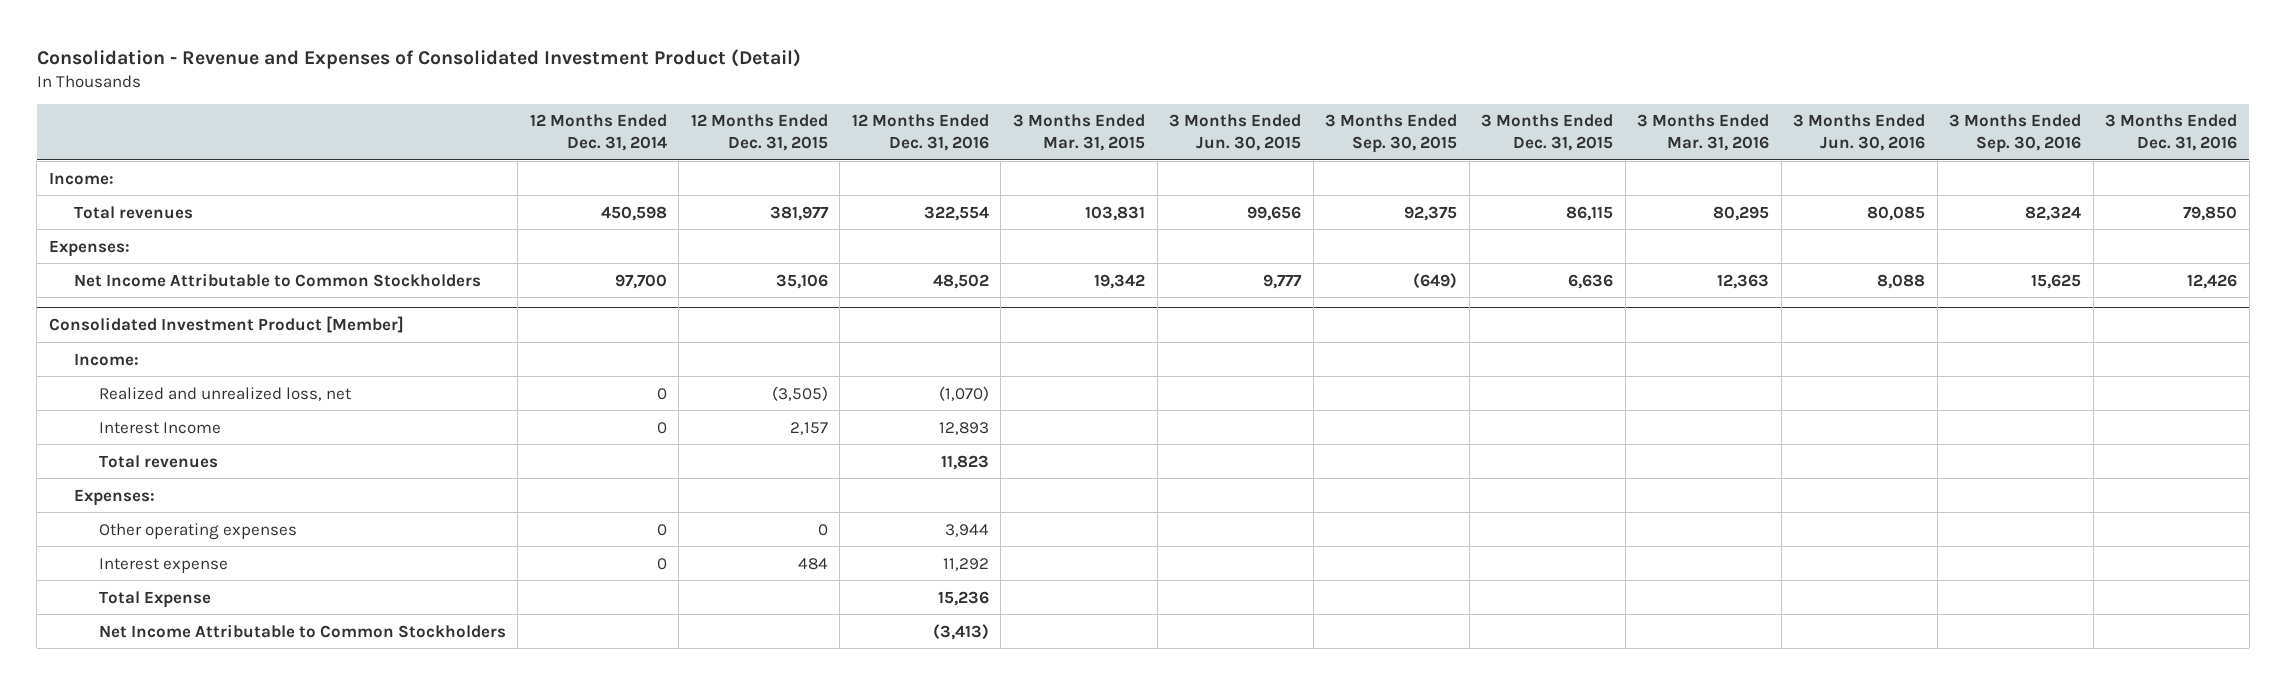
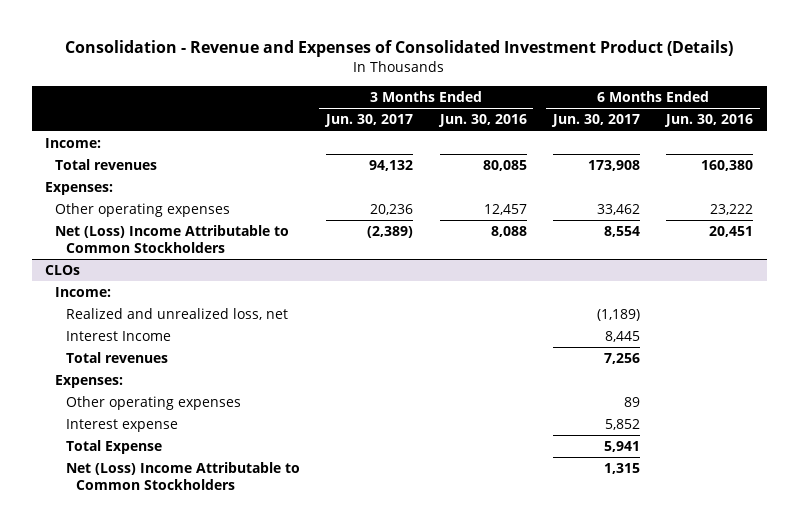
- Consolidation - Revenue and Expenses of Consolidated Investment Product (Detail)
+ Consolidation - Revenue and Expenses of Consolidated Investment Product (Details)
- | 12 Months Ended Dec. 31, 2014 | 12 Months Ended Dec. 31, 2015 | 12 Months Ended Dec. 31, 2016 | 3 Months Ended Mar. 31, 2015 | 3 Months Ended Jun. 30, 2015 | 3 Months Ended Sep. 30, 2015 | 3 Months Ended Dec. 31, 2015 | 3 Months Ended Mar. 31, 2016 | 3 Months Ended Jun. 30, 2016 | 3 Months Ended Sep. 30, 2016 | 3 Months Ended Dec. 31, 2016
+ | 3 Months Ended Jun. 30, 2017 | 3 Months Ended Jun. 30, 2016 | 6 Months Ended Jun. 30, 2017 | 6 Months Ended Jun. 30, 2016
- Net Income Attributable to Common Stockholders | 97,700 | 35,106 | 48,502 | 19,342 | 9,777 | (649) | 6,636 | 12,363 | 8,088 | 15,625 | 12,426
- Consolidated Investment Product [Member]
- Income:
- Realized and unrealized loss, net | 0 | (3,505) | (1,070) | | | | | | | |
- Interest Income | 0 | 2,157 | 12,893 | | | | | | | |
- Total revenues | | | 11,823 | | | | | | | |
- Expenses:
- Other operating expenses | 0 | 0 | 3,944 | | | | | | | |
- Interest expense | 0 | 484 | 11,292 | | | | | | | |
- Total Expense | | | 15,236 | | | | | | | |
- Net Income Attributable to Common Stockholders | | | (3,413) | | | | | | | |
+ Other operating expenses | 20,236 | 12,457 | 33,462 | 23,222
+ Net (Loss) Income Attributable to Common Stockholders | (2,389) | 8,088 | 8,554 | 20,451
+ CLOs
+ Income:
+ Realized and unrealized loss, net | | | (1,189) |
+ Interest Income | | | 8,445 |
+ Total revenues | | | 7,256 |
+ Expenses:
+ Other operating expenses | | | 89 |
+ Interest expense | | | 5,852 |
+ Total Expense | | | 5,941 |
+ Net (Loss) Income Attributable to Common Stockholders | | | 1,315 |

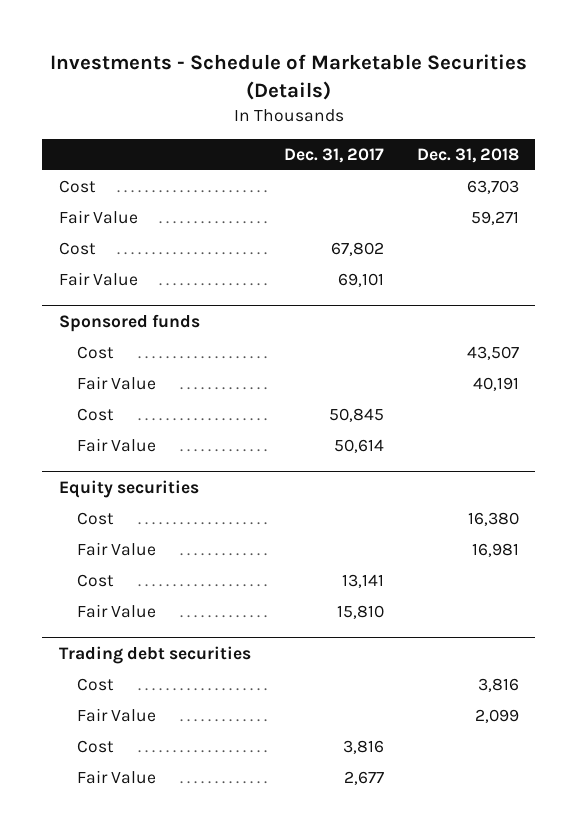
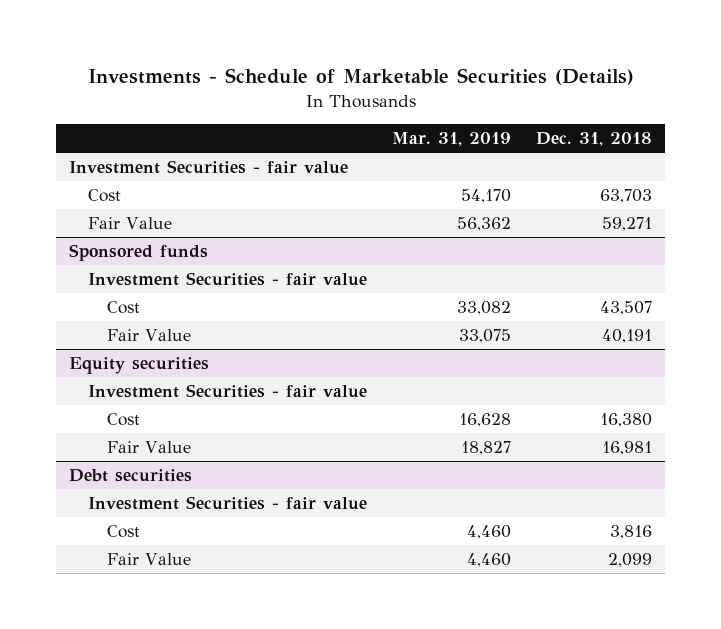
- | Dec. 31, 2017 | Dec. 31, 2018
+ | Mar. 31, 2019 | Dec. 31, 2018
+ Investment Securities - fair value
- Cost | 67,802 |
- Fair Value | 69,101 |
@ Sponsored funds
+ Investment Securities - fair value
- Cost | 50,845 |
- Fair Value | 50,614 |
@ Equity securities
+ Investment Securities - fair value
- Cost | 13,141 |
- Fair Value | 15,810 |
- Trading debt securities
+ Debt securities
+ Investment Securities - fair value
- Cost | 3,816 |
- Fair Value | 2,677 |

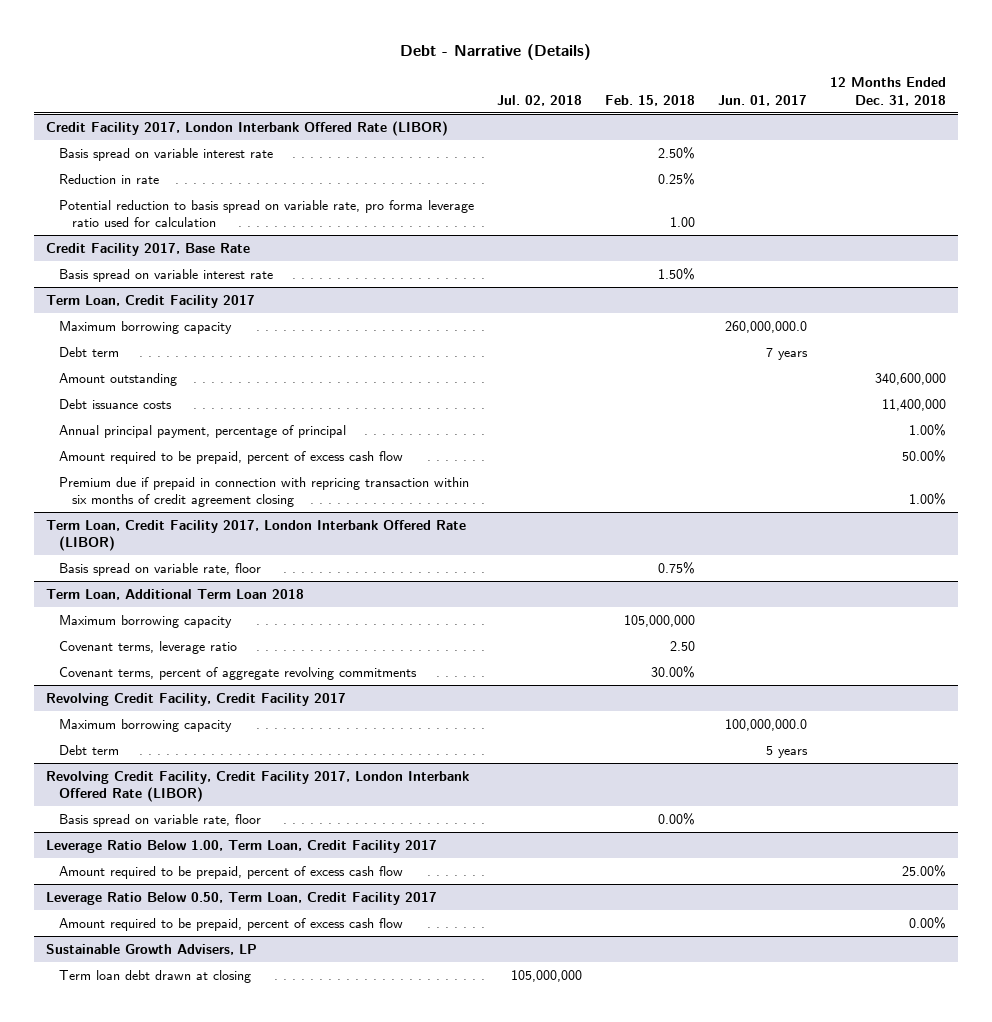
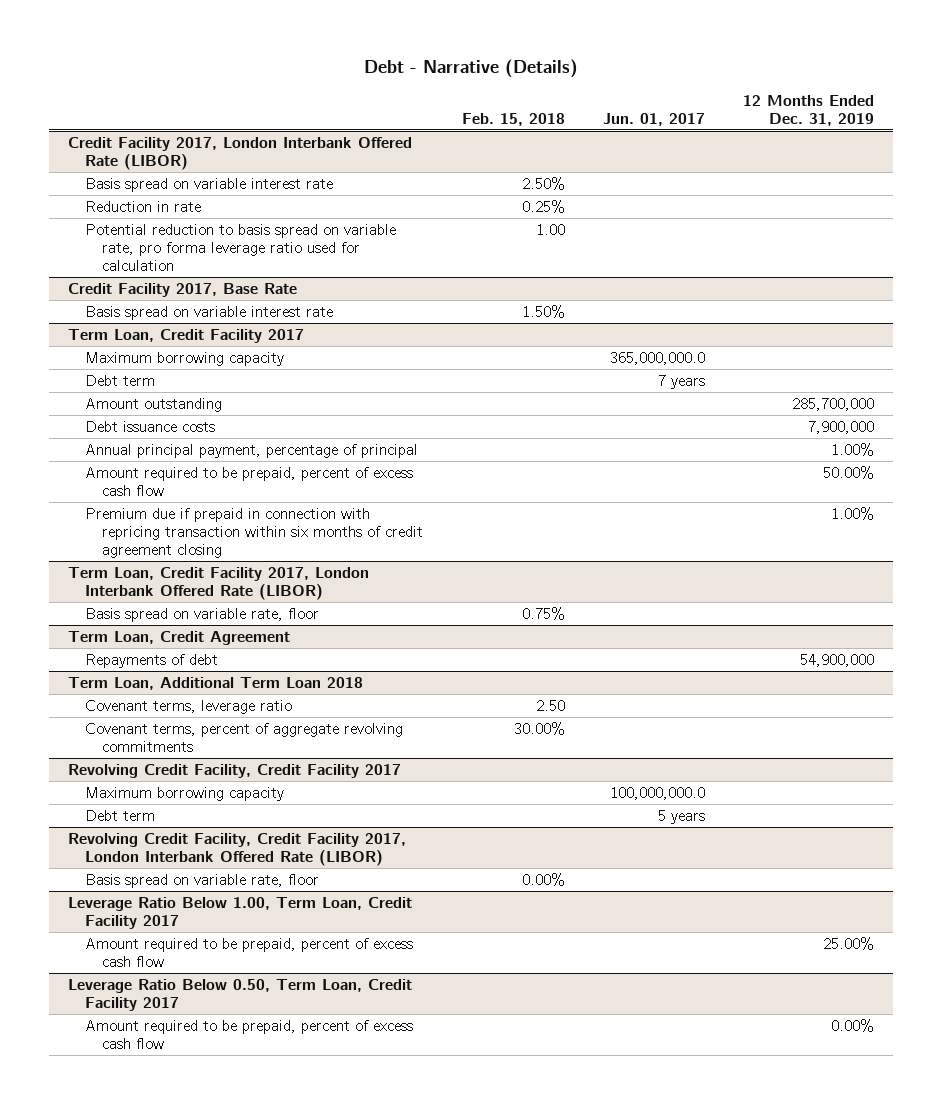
- | Jul. 02, 2018 | Feb. 15, 2018 | Jun. 01, 2017 | 12 Months Ended Dec. 31, 2018
+ | Feb. 15, 2018 | Jun. 01, 2017 | 12 Months Ended Dec. 31, 2019
@ Term Loan, Credit Facility 2017
- Maximum borrowing capacity | | | 260,000,000.0 |
+ Maximum borrowing capacity | | 365,000,000.0 |
+ Term Loan, Credit Agreement
+ Repayments of debt | | | 54,900,000
@ Term Loan, Additional Term Loan 2018
- Maximum borrowing capacity | | 105,000,000 | |
- Sustainable Growth Advisers, LP
- Term loan debt drawn at closing | 105,000,000 | | |

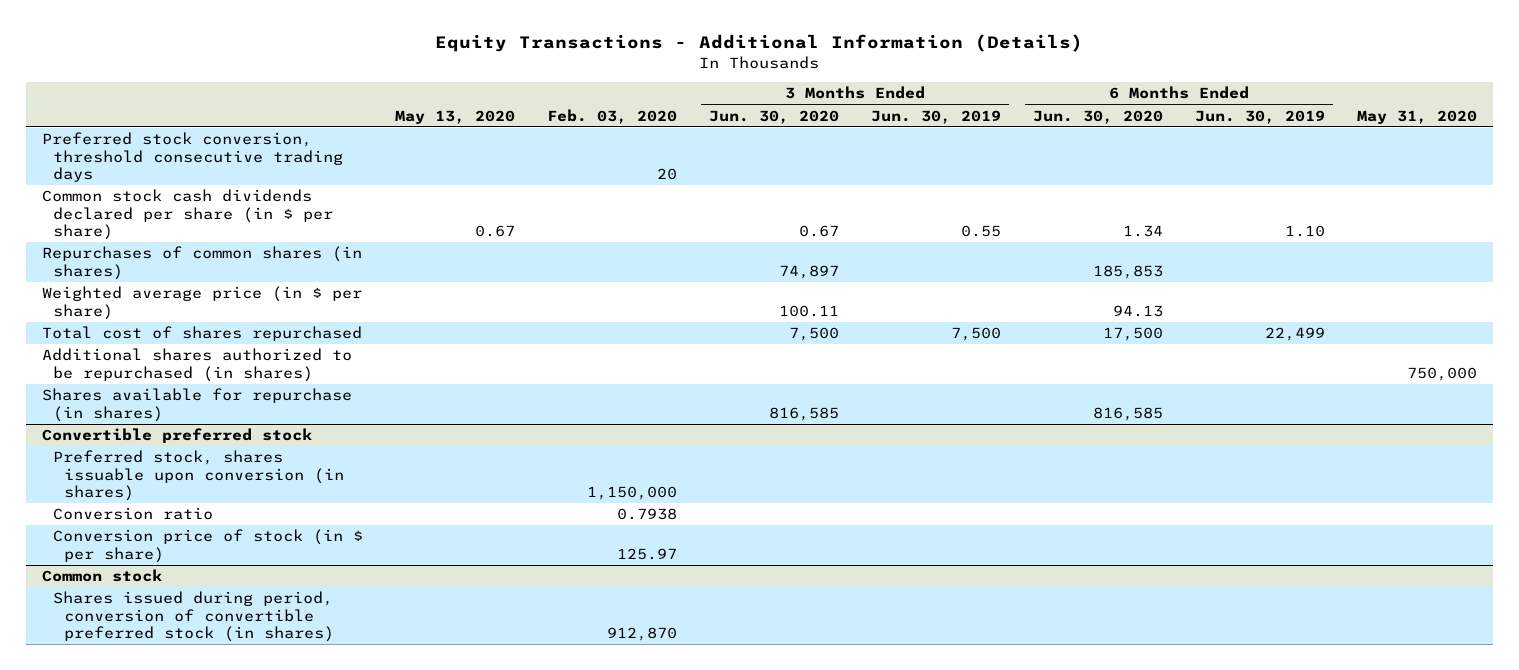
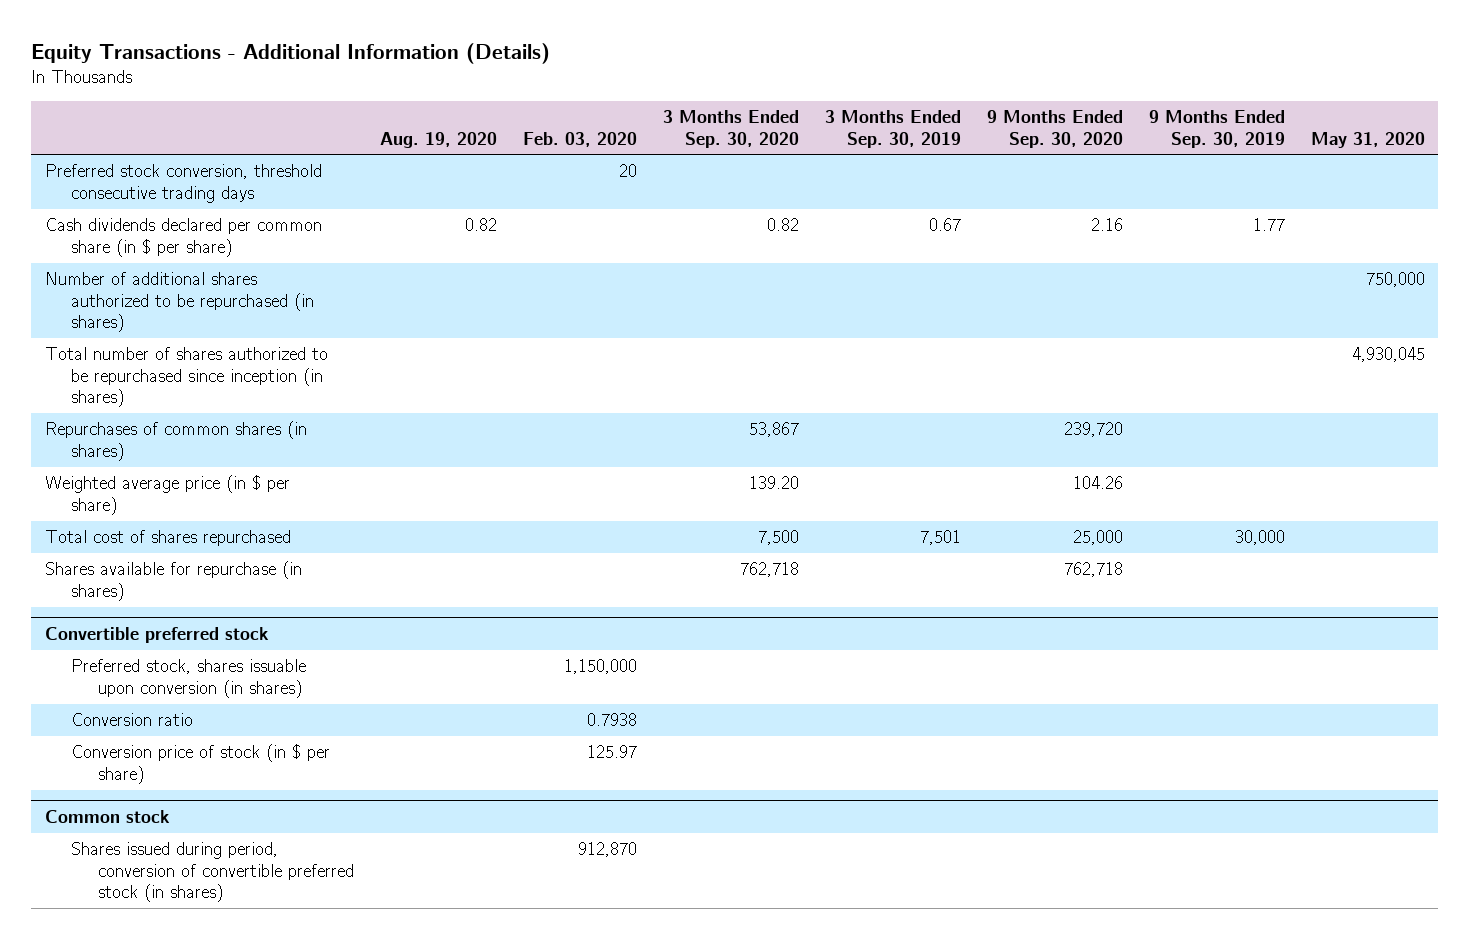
- | May 13, 2020 | Feb. 03, 2020 | 3 Months Ended Jun. 30, 2020 | 3 Months Ended Jun. 30, 2019 | 6 Months Ended Jun. 30, 2020 | 6 Months Ended Jun. 30, 2019 | May 31, 2020
+ | Aug. 19, 2020 | Feb. 03, 2020 | 3 Months Ended Sep. 30, 2020 | 3 Months Ended Sep. 30, 2019 | 9 Months Ended Sep. 30, 2020 | 9 Months Ended Sep. 30, 2019 | May 31, 2020
- Common stock cash dividends declared per share (in $ per share) | 0.67 | | 0.67 | 0.55 | 1.34 | 1.10 |
+ Cash dividends declared per common share (in $ per share) | 0.82 | | 0.82 | 0.67 | 2.16 | 1.77 |
+ Number of additional shares authorized to be repurchased (in shares) | | | | | | | 750,000
+ Total number of shares authorized to be repurchased since inception (in shares) | | | | | | | 4,930,045
- Additional shares authorized to be repurchased (in shares) | | | | | | | 750,000

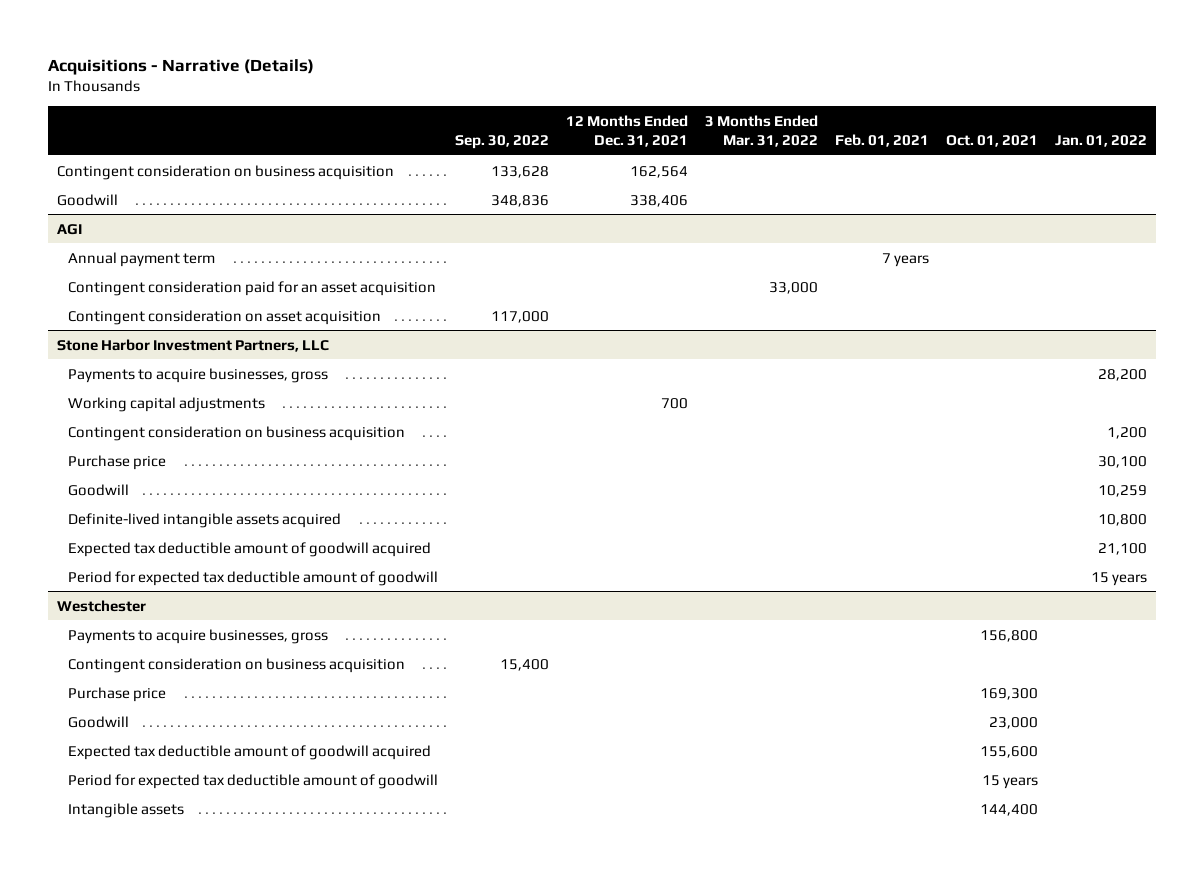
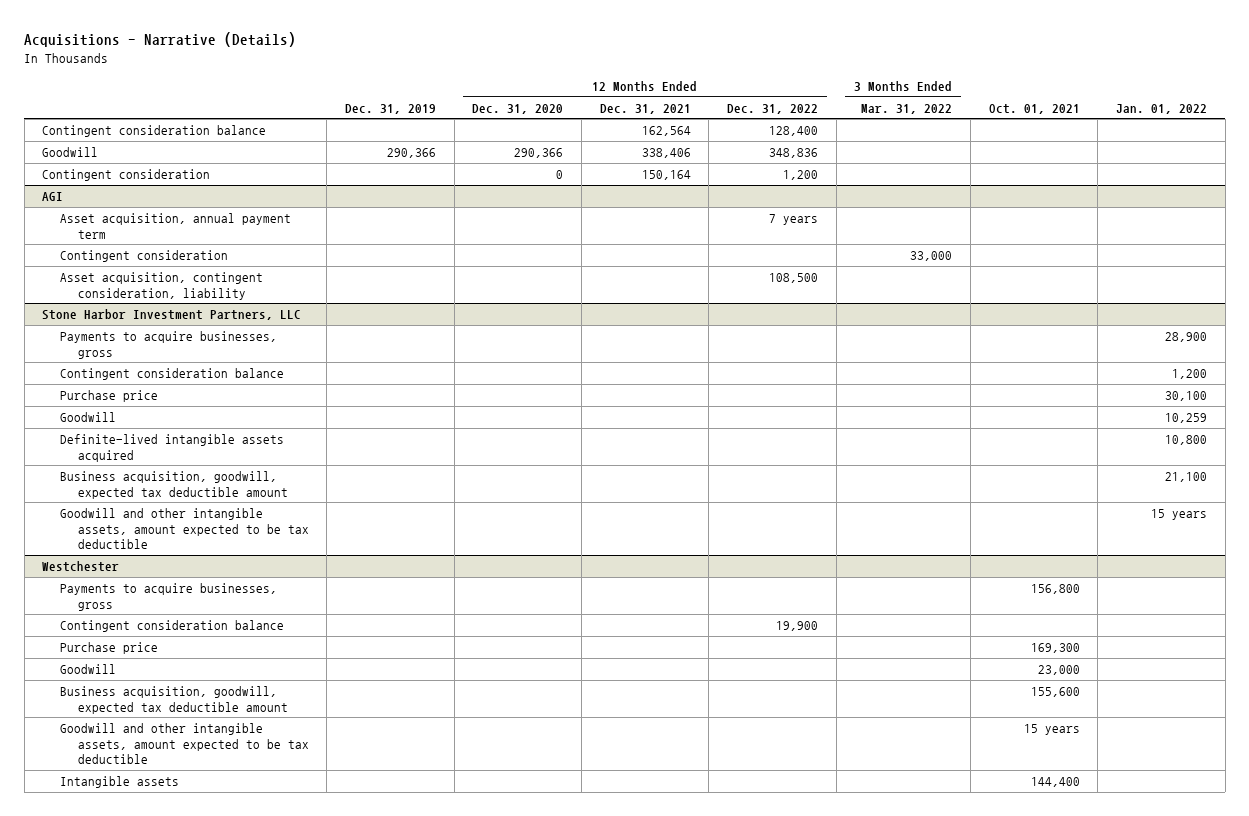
- | Sep. 30, 2022 | 12 Months Ended Dec. 31, 2021 | 3 Months Ended Mar. 31, 2022 | Feb. 01, 2021 | Oct. 01, 2021 | Jan. 01, 2022
+ | Dec. 31, 2019 | 12 Months Ended Dec. 31, 2020 | 12 Months Ended Dec. 31, 2021 | 12 Months Ended Dec. 31, 2022 | 3 Months Ended Mar. 31, 2022 | Oct. 01, 2021 | Jan. 01, 2022
- Contingent consideration on business acquisition | 133,628 | 162,564 | | | |
+ Contingent consideration balance | | | 162,564 | 128,400 | | |
+ Contingent consideration | | 0 | 150,164 | 1,200 | | |
@ AGI
- Annual payment term | | | | 7 years | |
- Contingent consideration paid for an asset acquisition | | | 33,000 | | |
- Contingent consideration on asset acquisition | 117,000 | | | | |
+ Asset acquisition, annual payment term | | | | 7 years | | |
+ Contingent consideration | | | | | 33,000 | |
+ Asset acquisition, contingent consideration, liability | | | | 108,500 | | |
@ Stone Harbor Investment Partners, LLC
- Payments to acquire businesses, gross | | | | | | 28,200
- Working capital adjustments | | 700 | | | |
- Contingent consideration on business acquisition | | | | | | 1,200
+ Payments to acquire businesses, gross | | | | | | | 28,900
+ Contingent consideration balance | | | | | | | 1,200
- Expected tax deductible amount of goodwill acquired | | | | | | 21,100
- Period for expected tax deductible amount of goodwill | | | | | | 15 years
+ Business acquisition, goodwill, expected tax deductible amount | | | | | | | 21,100
+ Goodwill and other intangible assets, amount expected to be tax deductible | | | | | | | 15 years
@ Westchester
- Contingent consideration on business acquisition | 15,400 | | | | |
+ Contingent consideration balance | | | | 19,900 | | |
- Expected tax deductible amount of goodwill acquired | | | | | 155,600 |
- Period for expected tax deductible amount of goodwill | | | | | 15 years |
+ Business acquisition, goodwill, expected tax deductible amount | | | | | | 155,600 |
+ Goodwill and other intangible assets, amount expected to be tax deductible | | | | | | 15 years |

